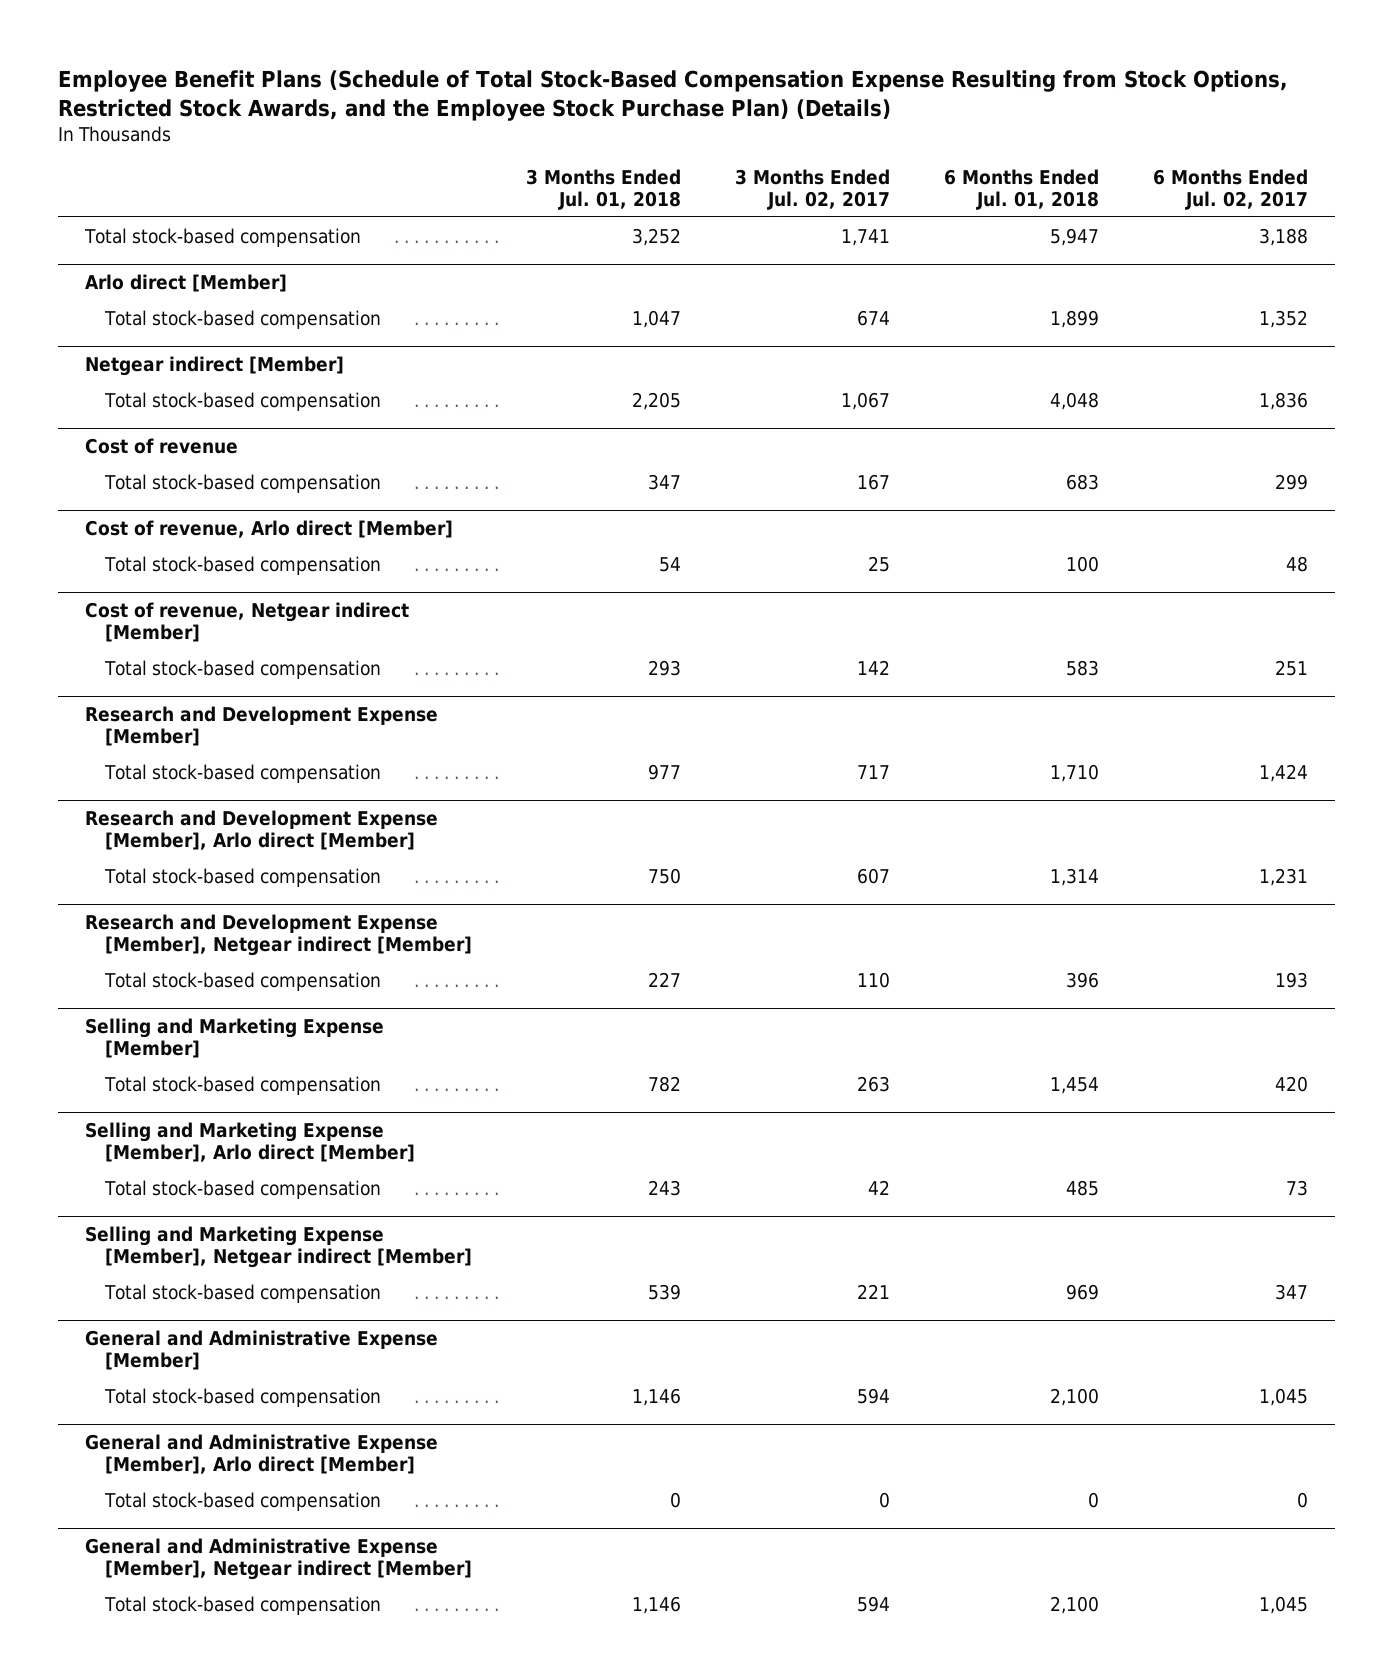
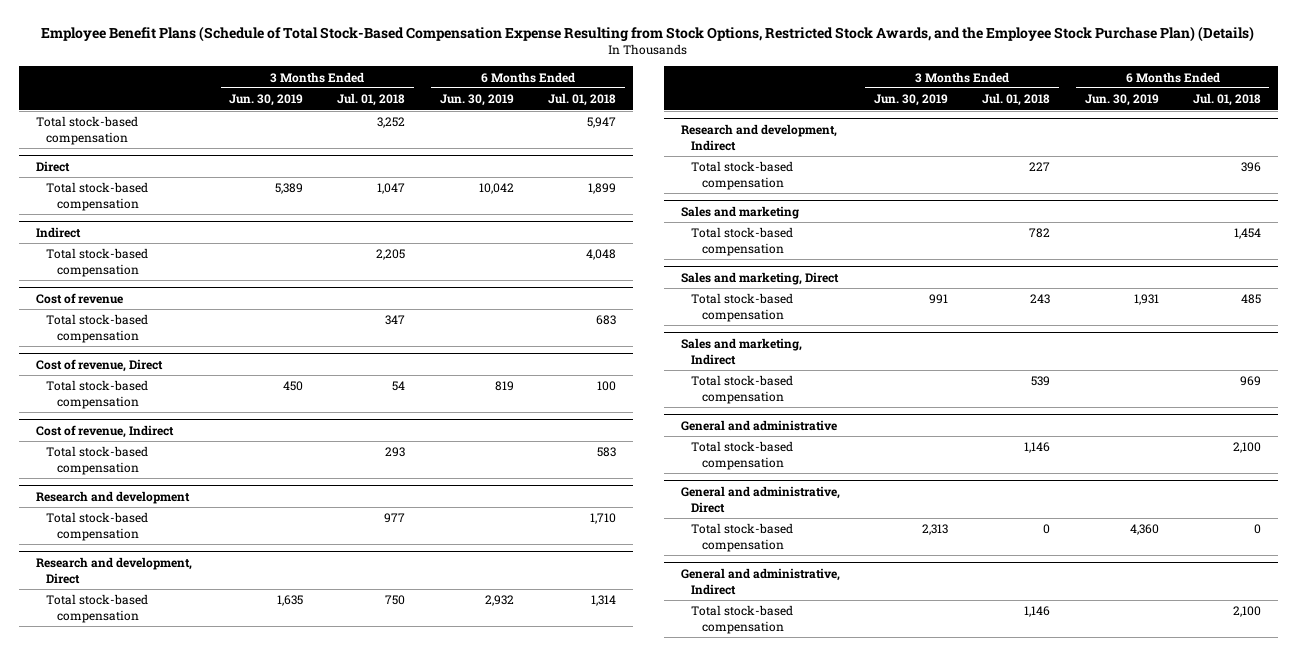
- | 3 Months Ended Jul. 01, 2018 | 3 Months Ended Jul. 02, 2017 | 6 Months Ended Jul. 01, 2018 | 6 Months Ended Jul. 02, 2017
+ | 3 Months Ended Jun. 30, 2019 | 3 Months Ended Jul. 01, 2018 | 6 Months Ended Jun. 30, 2019 | 6 Months Ended Jul. 01, 2018
- Arlo direct [Member]
+ Direct
- Netgear indirect [Member]
+ Indirect
- Cost of revenue, Arlo direct [Member]
+ Cost of revenue, Direct
- Cost of revenue, Netgear indirect [Member]
+ Cost of revenue, Indirect
- Research and Development Expense [Member]
+ Research and development
- Research and Development Expense [Member], Arlo direct [Member]
+ Research and development, Direct
- Research and Development Expense [Member], Netgear indirect [Member]
+ Research and development, Indirect
- Selling and Marketing Expense [Member]
+ Sales and marketing
- Selling and Marketing Expense [Member], Arlo direct [Member]
+ Sales and marketing, Direct
- Selling and Marketing Expense [Member], Netgear indirect [Member]
+ Sales and marketing, Indirect
- General and Administrative Expense [Member]
+ General and administrative
- General and Administrative Expense [Member], Arlo direct [Member]
+ General and administrative, Direct
- General and Administrative Expense [Member], Netgear indirect [Member]
+ General and administrative, Indirect

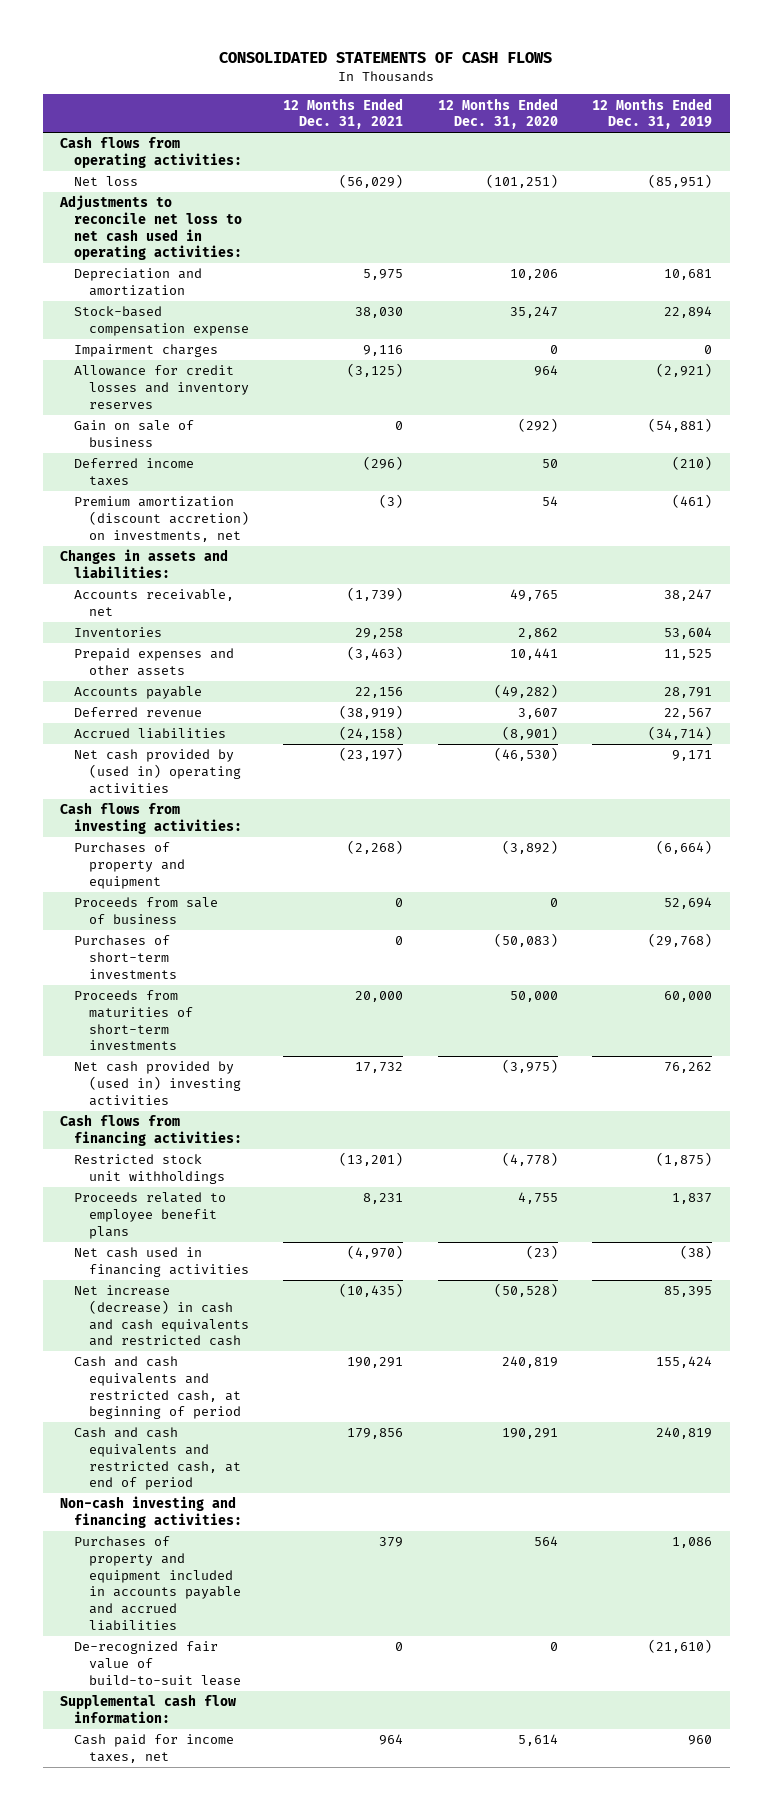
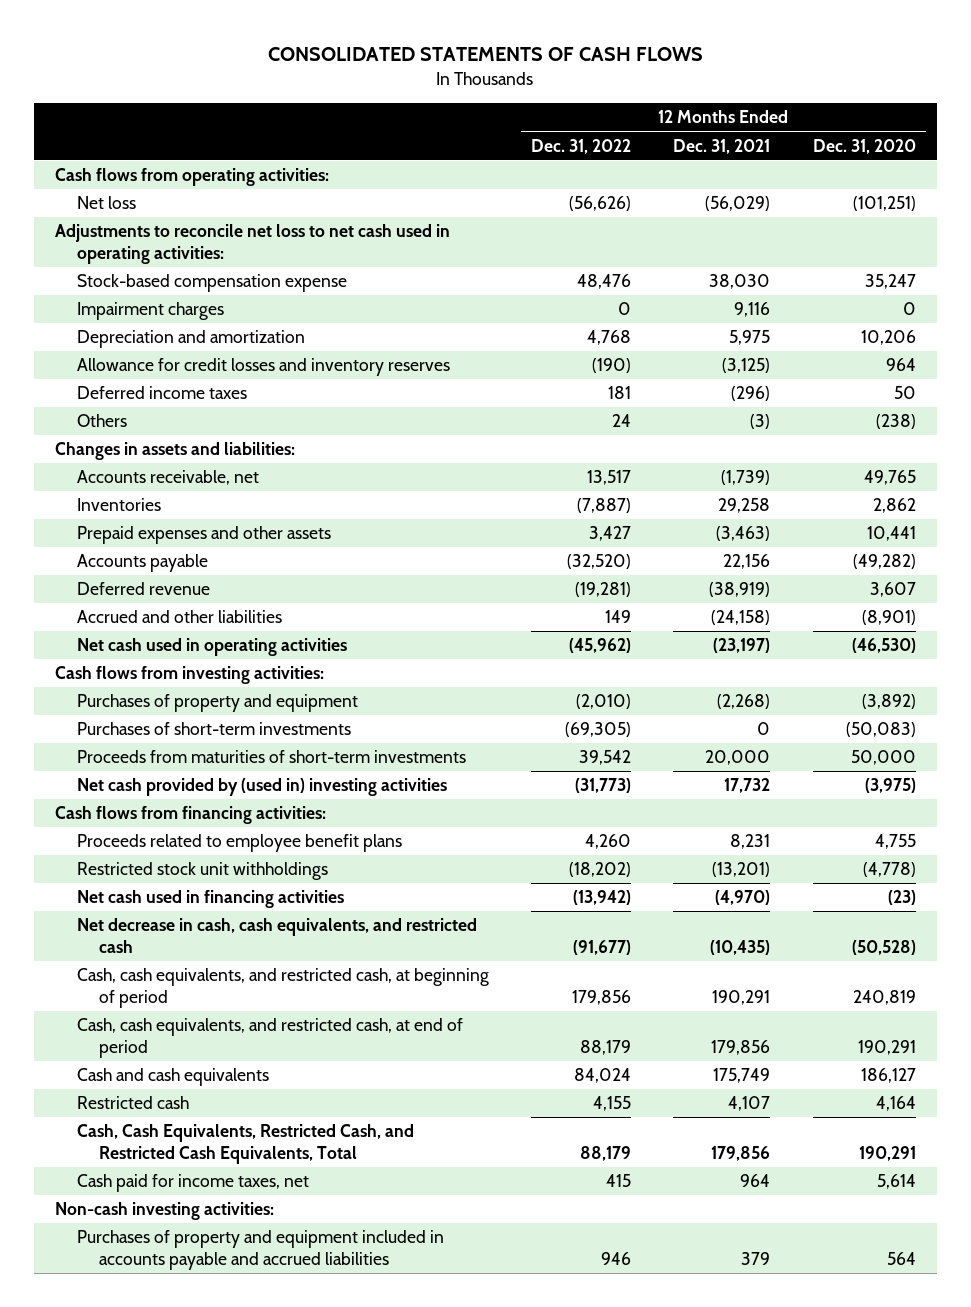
- | 12 Months Ended Dec. 31, 2021 | 12 Months Ended Dec. 31, 2020 | 12 Months Ended Dec. 31, 2019
+ | 12 Months Ended Dec. 31, 2022 | 12 Months Ended Dec. 31, 2021 | 12 Months Ended Dec. 31, 2020
moved down: Depreciation and amortization | 4,768 | 5,975 | 10,206
- Gain on sale of business | 0 | (292) | (54,881)
- Premium amortization (discount accretion) on investments, net | (3) | 54 | (461)
+ Others | 24 | (3) | (238)
- Accrued liabilities | (24,158) | (8,901) | (34,714)
- Net cash provided by (used in) operating activities | (23,197) | (46,530) | 9,171
+ Accrued and other liabilities | 149 | (24,158) | (8,901)
+ Net cash used in operating activities | (45,962) | (23,197) | (46,530)
- Proceeds from sale of business | 0 | 0 | 52,694
moved down: Restricted stock unit withholdings | (18,202) | (13,201) | (4,778)
- Net increase (decrease) in cash and cash equivalents and restricted cash | (10,435) | (50,528) | 85,395
- Cash and cash equivalents and restricted cash, at beginning of period | 190,291 | 240,819 | 155,424
- Cash and cash equivalents and restricted cash, at end of period | 179,856 | 190,291 | 240,819
- Non-cash investing and financing activities:
- De-recognized fair value of build-to-suit lease | 0 | 0 | (21,610)
- Supplemental cash flow information:
+ Net decrease in cash, cash equivalents, and restricted cash | (91,677) | (10,435) | (50,528)
+ Cash, cash equivalents, and restricted cash, at beginning of period | 179,856 | 190,291 | 240,819
+ Cash, cash equivalents, and restricted cash, at end of period | 88,179 | 179,856 | 190,291
+ Cash and cash equivalents | 84,024 | 175,749 | 186,127
+ Restricted cash | 4,155 | 4,107 | 4,164
+ Cash, Cash Equivalents, Restricted Cash, and Restricted Cash Equivalents, Total | 88,179 | 179,856 | 190,291
+ Non-cash investing activities:
moved down: Purchases of property and equipment included in accounts payable and accrued liabilities | 946 | 379 | 564

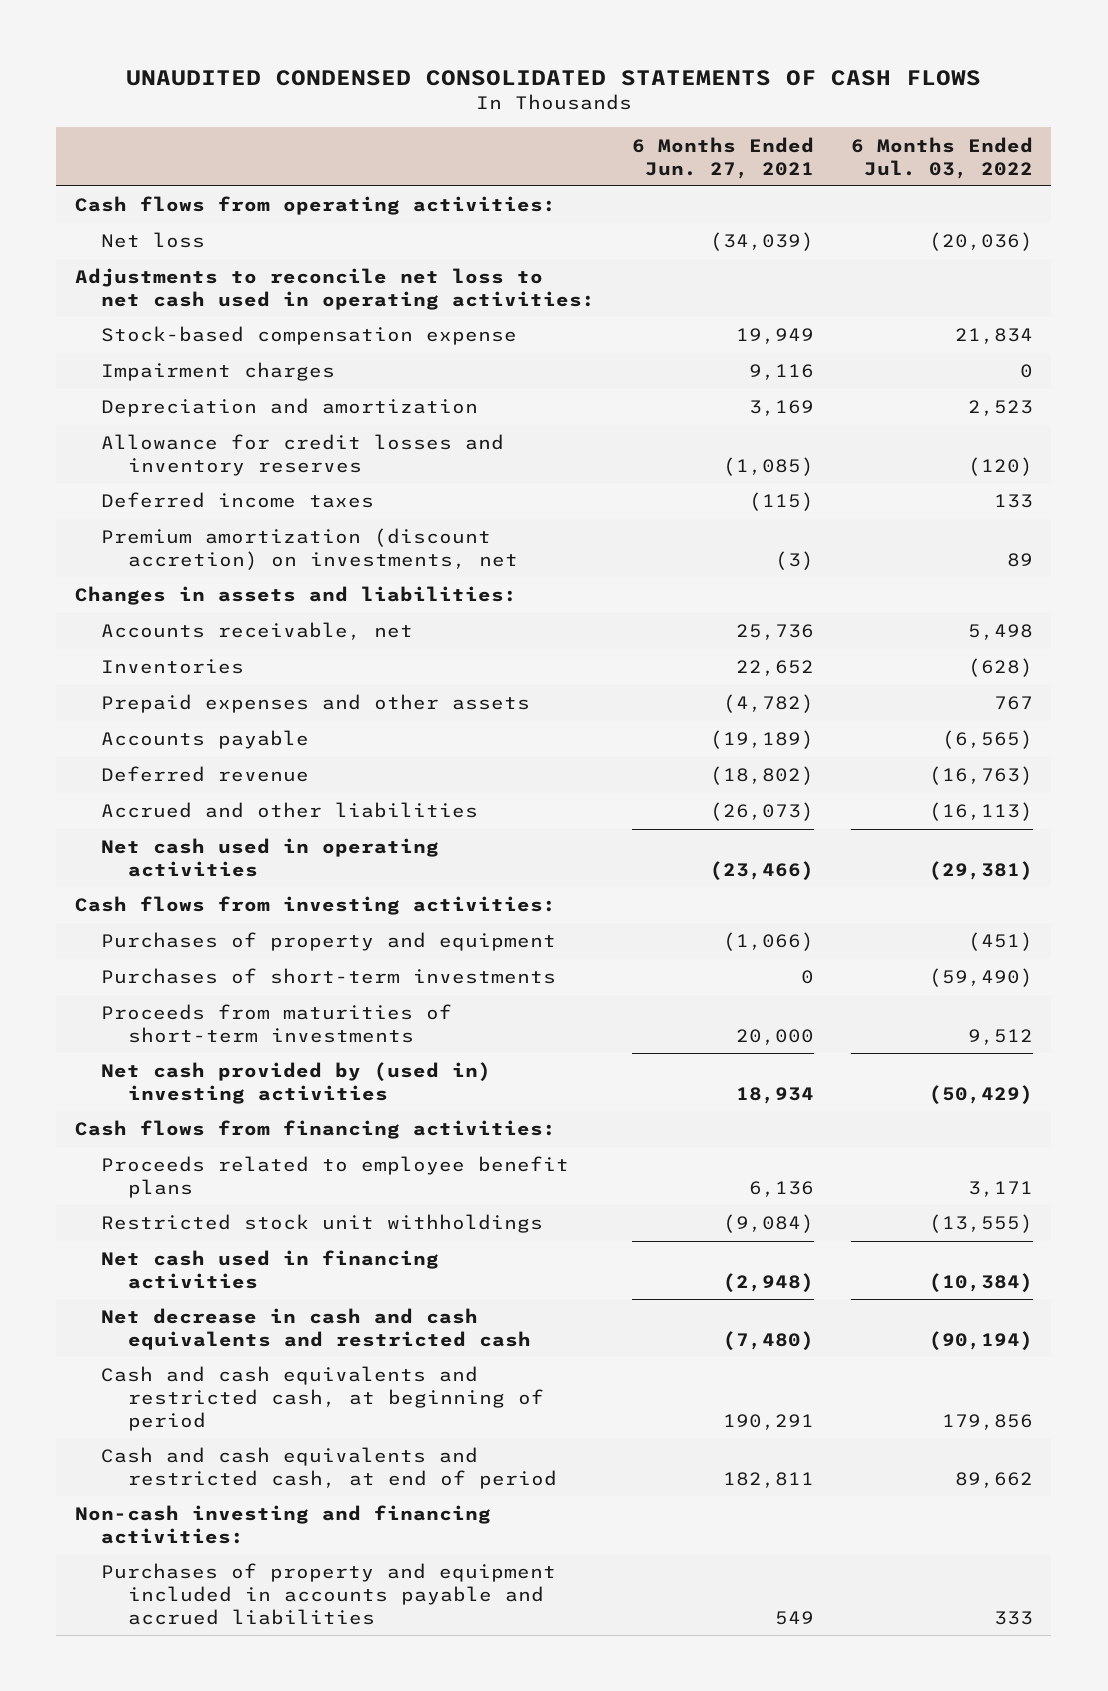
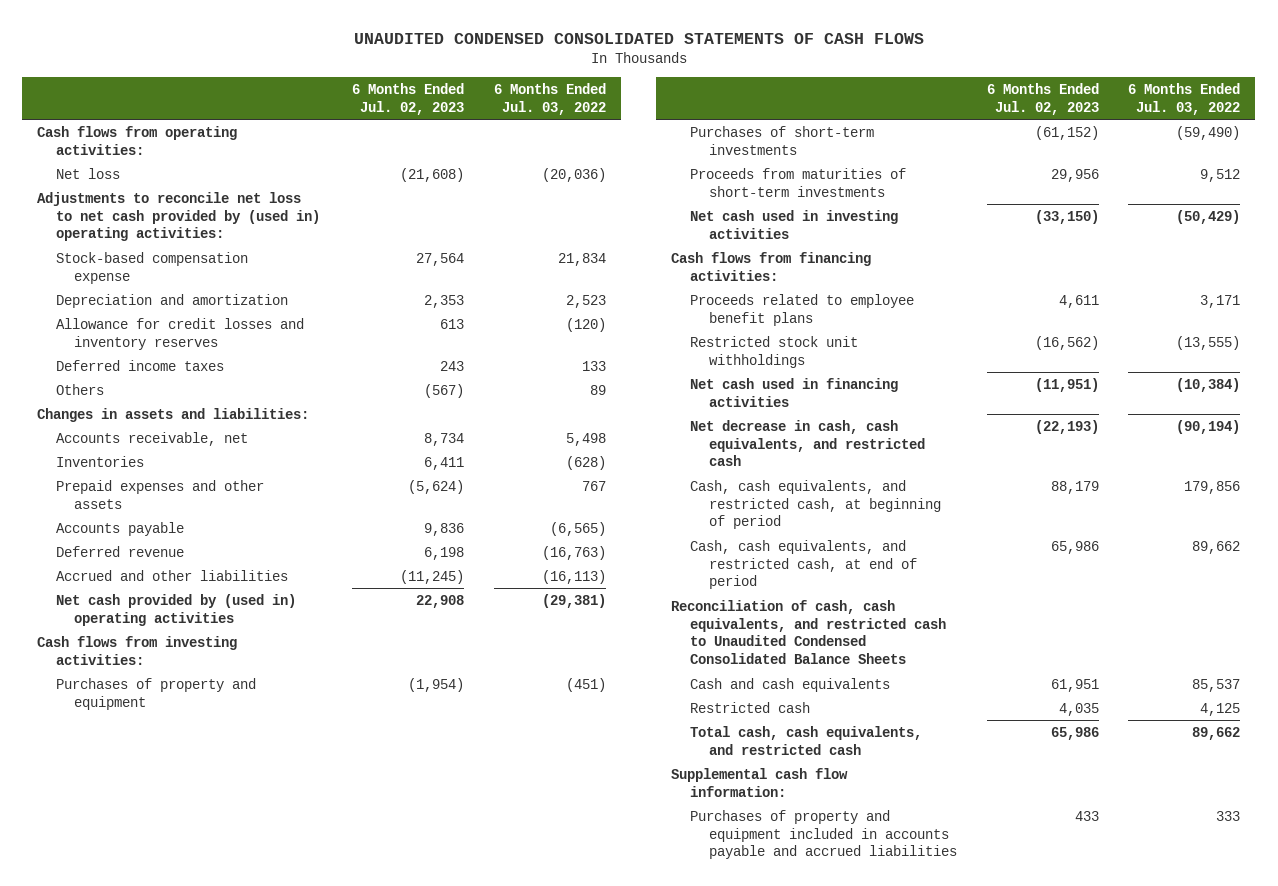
- | 6 Months Ended Jun. 27, 2021 | 6 Months Ended Jul. 03, 2022
+ | 6 Months Ended Jul. 02, 2023 | 6 Months Ended Jul. 03, 2022
- Adjustments to reconcile net loss to net cash used in operating activities:
+ Adjustments to reconcile net loss to net cash provided by (used in) operating activities:
- Impairment charges | 9,116 | 0
- Premium amortization (discount accretion) on investments, net | (3) | 89
+ Others | (567) | 89
- Net cash used in operating activities | (23,466) | (29,381)
+ Net cash provided by (used in) operating activities | 22,908 | (29,381)
- Net cash provided by (used in) investing activities | 18,934 | (50,429)
+ Net cash used in investing activities | (33,150) | (50,429)
- Net decrease in cash and cash equivalents and restricted cash | (7,480) | (90,194)
- Cash and cash equivalents and restricted cash, at beginning of period | 190,291 | 179,856
- Cash and cash equivalents and restricted cash, at end of period | 182,811 | 89,662
- Non-cash investing and financing activities:
+ Net decrease in cash, cash equivalents, and restricted cash | (22,193) | (90,194)
+ Cash, cash equivalents, and restricted cash, at beginning of period | 88,179 | 179,856
+ Cash, cash equivalents, and restricted cash, at end of period | 65,986 | 89,662
+ Reconciliation of cash, cash equivalents, and restricted cash to Unaudited Condensed Consolidated Balance Sheets
+ Cash and cash equivalents | 61,951 | 85,537
+ Restricted cash | 4,035 | 4,125
+ Total cash, cash equivalents, and restricted cash | 65,986 | 89,662
+ Supplemental cash flow information:

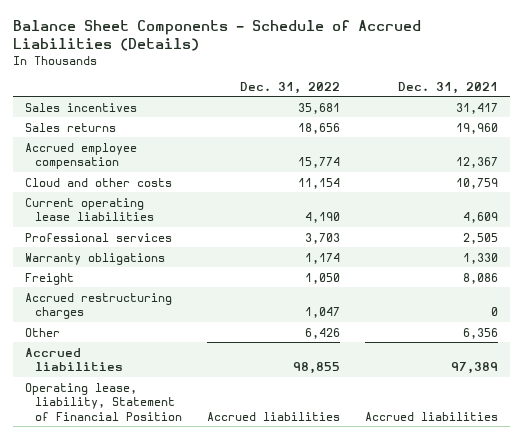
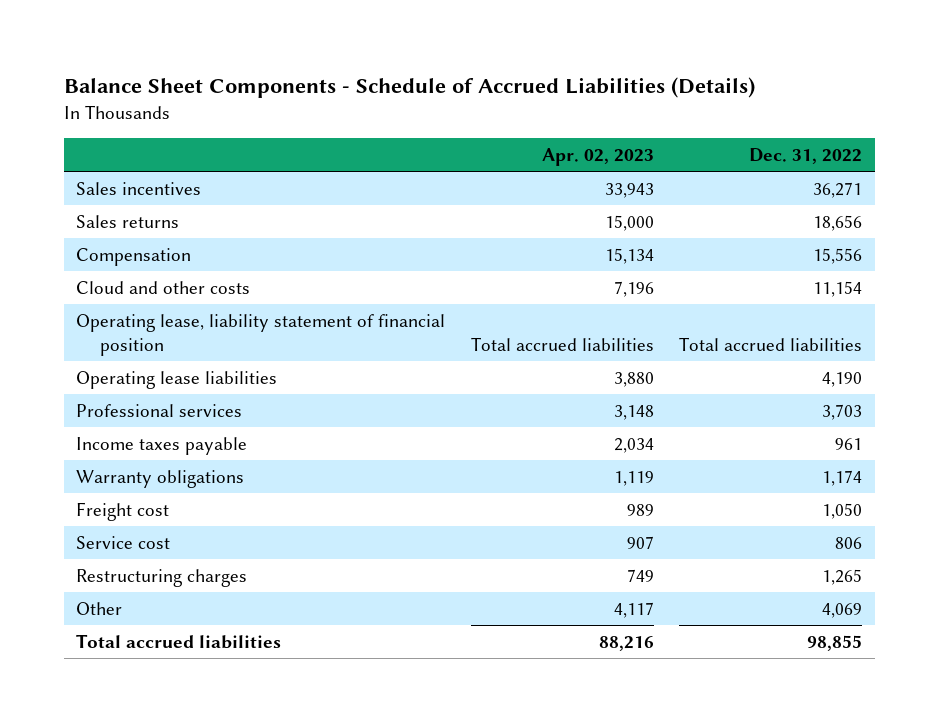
- | Dec. 31, 2022 | Dec. 31, 2021
+ | Apr. 02, 2023 | Dec. 31, 2022
- Sales incentives | 35,681 | 31,417
+ Sales incentives | 33,943 | 36,271
- Accrued employee compensation | 15,774 | 12,367
+ Compensation | 15,134 | 15,556
- Current operating lease liabilities | 4,190 | 4,609
+ Operating lease, liability statement of financial position | Total accrued liabilities | Total accrued liabilities
+ Operating lease liabilities | 3,880 | 4,190
+ Income taxes payable | 2,034 | 961
- Freight | 1,050 | 8,086
- Accrued restructuring charges | 1,047 | 0
- Other | 6,426 | 6,356
- Accrued liabilities | 98,855 | 97,389
- Operating lease, liability, Statement of Financial Position | Accrued liabilities | Accrued liabilities
+ Freight cost | 989 | 1,050
+ Service cost | 907 | 806
+ Restructuring charges | 749 | 1,265
+ Other | 4,117 | 4,069
+ Total accrued liabilities | 88,216 | 98,855

